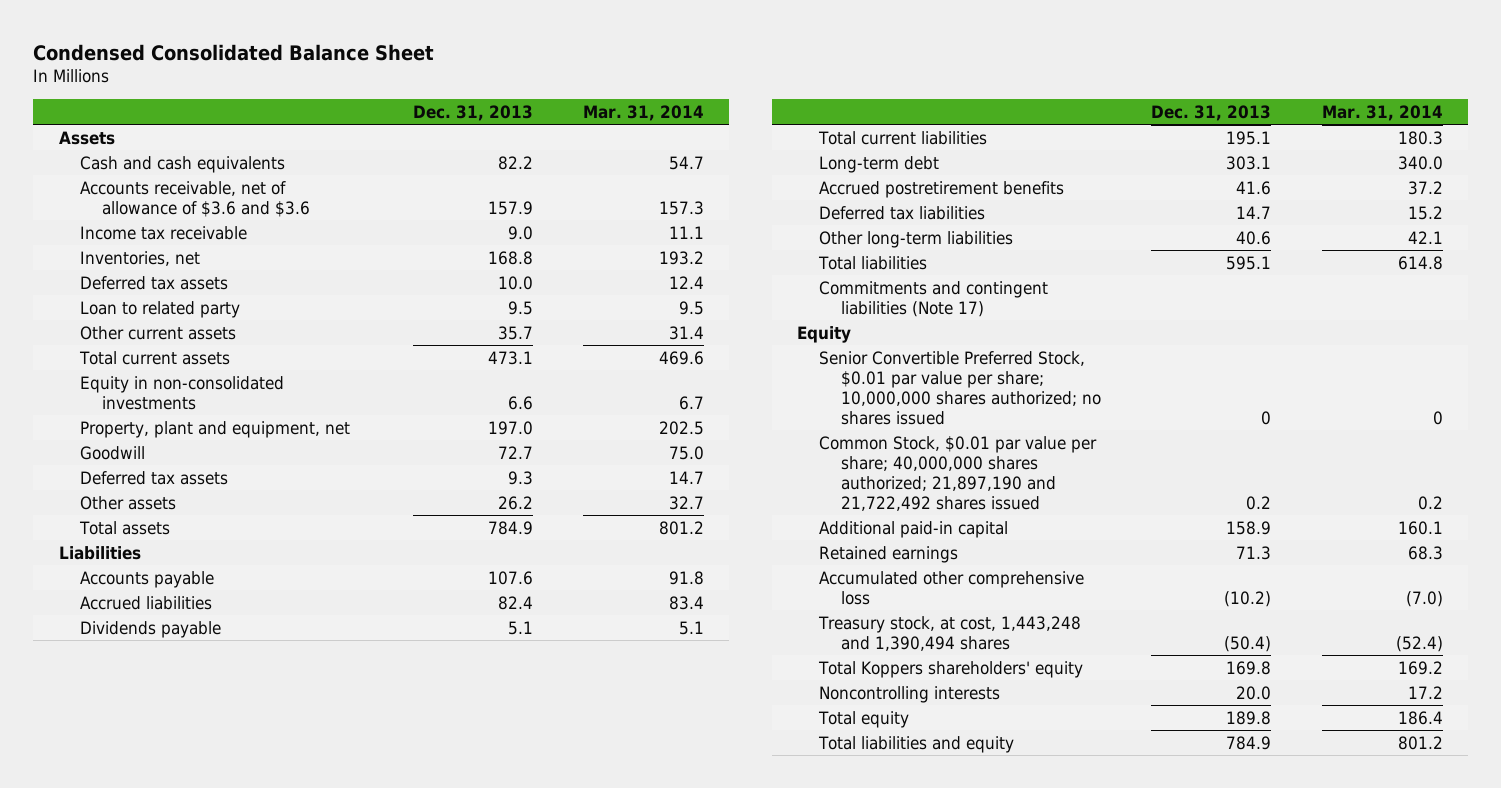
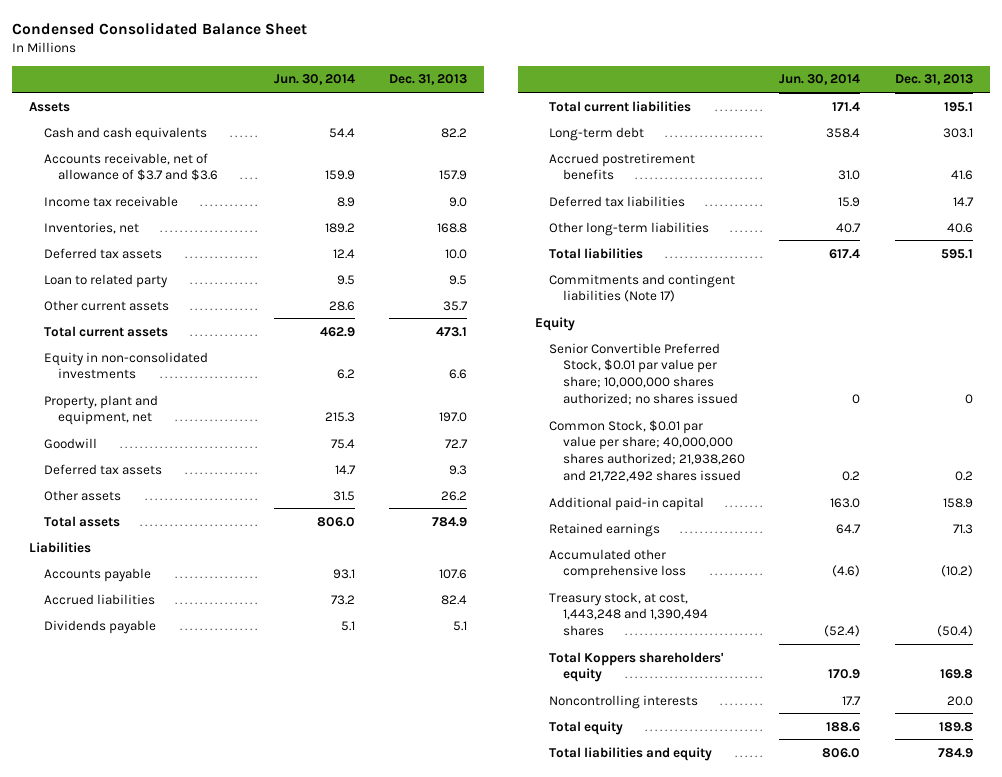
- | Dec. 31, 2013 | Mar. 31, 2014
+ | Jun. 30, 2014 | Dec. 31, 2013
- Accounts receivable, net of allowance of $3.6 and $3.6 | 157.9 | 157.3
+ Accounts receivable, net of allowance of $3.7 and $3.6 | 159.9 | 157.9
- Common Stock, $0.01 par value per share; 40,000,000 shares authorized; 21,897,190 and 21,722,492 shares issued | 0.2 | 0.2
+ Common Stock, $0.01 par value per share; 40,000,000 shares authorized; 21,938,260 and 21,722,492 shares issued | 0.2 | 0.2

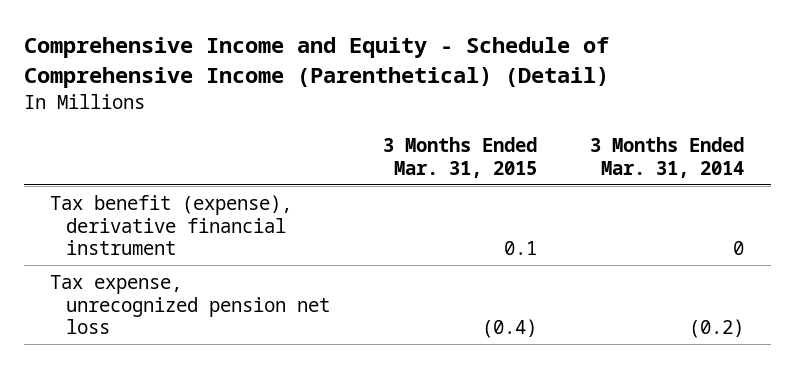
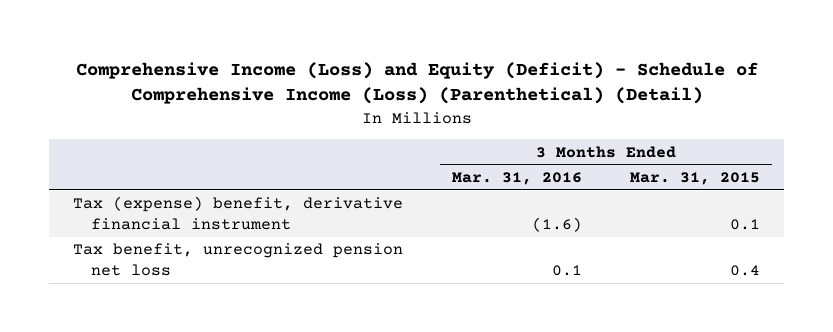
- Comprehensive Income and Equity - Schedule of Comprehensive Income (Parenthetical) (Detail)
+ Comprehensive Income (Loss) and Equity (Deficit) - Schedule of Comprehensive Income (Loss) (Parenthetical) (Detail)
- | 3 Months Ended Mar. 31, 2015 | 3 Months Ended Mar. 31, 2014
+ | 3 Months Ended Mar. 31, 2016 | 3 Months Ended Mar. 31, 2015
- Tax benefit (expense), derivative financial instrument | 0.1 | 0
- Tax expense, unrecognized pension net loss | (0.4) | (0.2)
+ Tax (expense) benefit, derivative financial instrument | (1.6) | 0.1
+ Tax benefit, unrecognized pension net loss | 0.1 | 0.4

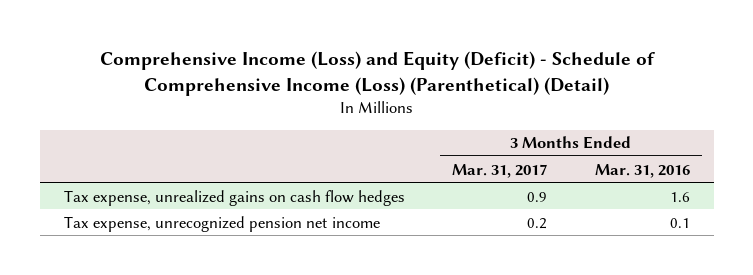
- | 3 Months Ended Mar. 31, 2016 | 3 Months Ended Mar. 31, 2015
+ | 3 Months Ended Mar. 31, 2017 | 3 Months Ended Mar. 31, 2016
- Tax (expense) benefit, derivative financial instrument | (1.6) | 0.1
- Tax benefit, unrecognized pension net loss | 0.1 | 0.4
+ Tax expense, unrealized gains on cash flow hedges | 0.9 | 1.6
+ Tax expense, unrecognized pension net income | 0.2 | 0.1

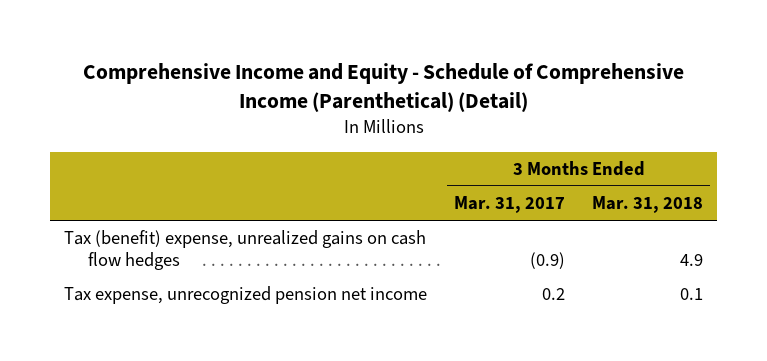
- Comprehensive Income (Loss) and Equity (Deficit) - Schedule of Comprehensive Income (Loss) (Parenthetical) (Detail)
+ Comprehensive Income and Equity - Schedule of Comprehensive Income (Parenthetical) (Detail)
- | 3 Months Ended Mar. 31, 2017 | 3 Months Ended Mar. 31, 2016
+ | 3 Months Ended Mar. 31, 2017 | 3 Months Ended Mar. 31, 2018
- Tax expense, unrealized gains on cash flow hedges | 0.9 | 1.6
+ Tax (benefit) expense, unrealized gains on cash flow hedges | (0.9) | 4.9

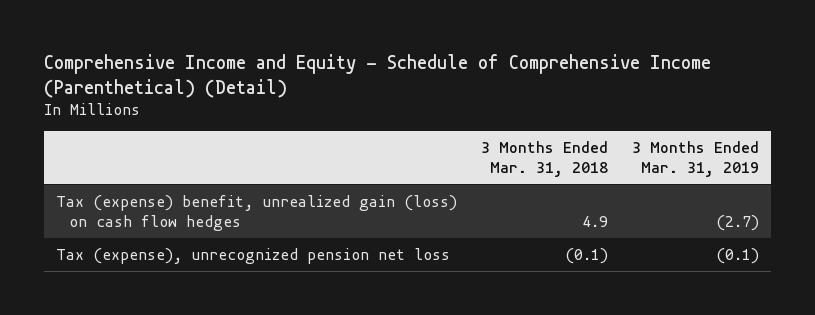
- | 3 Months Ended Mar. 31, 2017 | 3 Months Ended Mar. 31, 2018
+ | 3 Months Ended Mar. 31, 2018 | 3 Months Ended Mar. 31, 2019
- Tax (benefit) expense, unrealized gains on cash flow hedges | (0.9) | 4.9
- Tax expense, unrecognized pension net income | 0.2 | 0.1
+ Tax (expense) benefit, unrealized gain (loss) on cash flow hedges | 4.9 | (2.7)
+ Tax (expense), unrecognized pension net loss | (0.1) | (0.1)

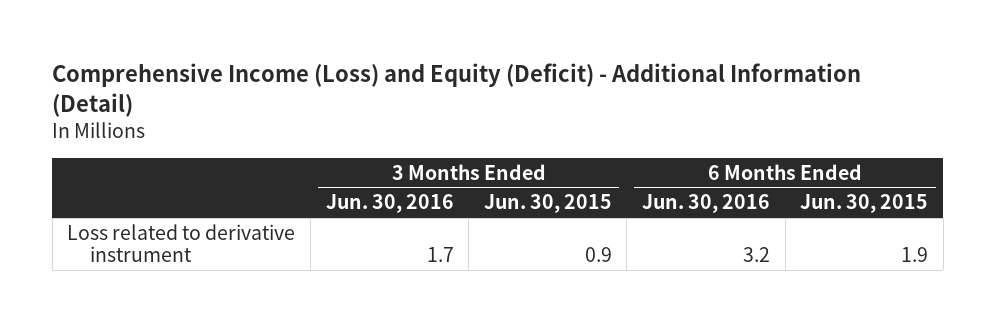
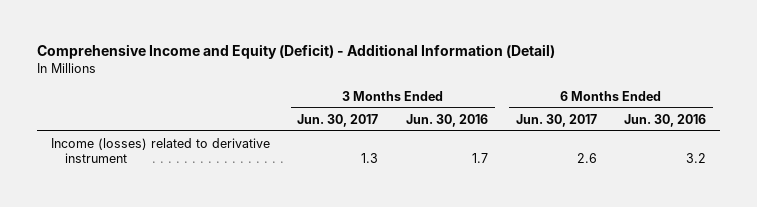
- Comprehensive Income (Loss) and Equity (Deficit) - Additional Information (Detail)
+ Comprehensive Income and Equity (Deficit) - Additional Information (Detail)
- | 3 Months Ended Jun. 30, 2016 | 3 Months Ended Jun. 30, 2015 | 6 Months Ended Jun. 30, 2016 | 6 Months Ended Jun. 30, 2015
+ | 3 Months Ended Jun. 30, 2017 | 3 Months Ended Jun. 30, 2016 | 6 Months Ended Jun. 30, 2017 | 6 Months Ended Jun. 30, 2016
- Loss related to derivative instrument | 1.7 | 0.9 | 3.2 | 1.9
+ Income (losses) related to derivative instrument | 1.3 | 1.7 | 2.6 | 3.2

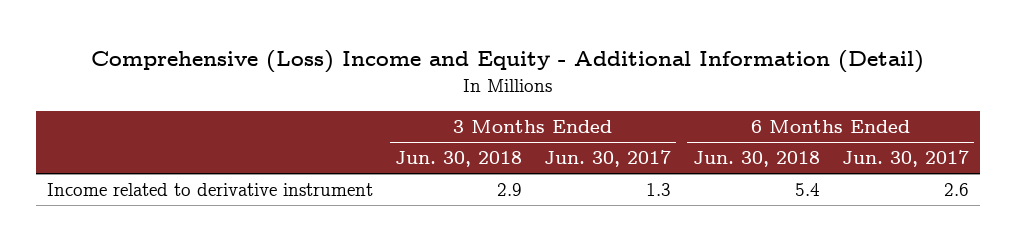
- Comprehensive Income and Equity (Deficit) - Additional Information (Detail)
+ Comprehensive (Loss) Income and Equity - Additional Information (Detail)
- | 3 Months Ended Jun. 30, 2017 | 3 Months Ended Jun. 30, 2016 | 6 Months Ended Jun. 30, 2017 | 6 Months Ended Jun. 30, 2016
+ | 3 Months Ended Jun. 30, 2018 | 3 Months Ended Jun. 30, 2017 | 6 Months Ended Jun. 30, 2018 | 6 Months Ended Jun. 30, 2017
- Income (losses) related to derivative instrument | 1.3 | 1.7 | 2.6 | 3.2
+ Income related to derivative instrument | 2.9 | 1.3 | 5.4 | 2.6

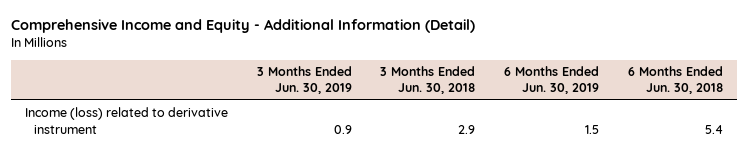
- Comprehensive (Loss) Income and Equity - Additional Information (Detail)
+ Comprehensive Income and Equity - Additional Information (Detail)
- | 3 Months Ended Jun. 30, 2018 | 3 Months Ended Jun. 30, 2017 | 6 Months Ended Jun. 30, 2018 | 6 Months Ended Jun. 30, 2017
+ | 3 Months Ended Jun. 30, 2019 | 3 Months Ended Jun. 30, 2018 | 6 Months Ended Jun. 30, 2019 | 6 Months Ended Jun. 30, 2018
- Income related to derivative instrument | 2.9 | 1.3 | 5.4 | 2.6
+ Income (loss) related to derivative instrument | 0.9 | 2.9 | 1.5 | 5.4

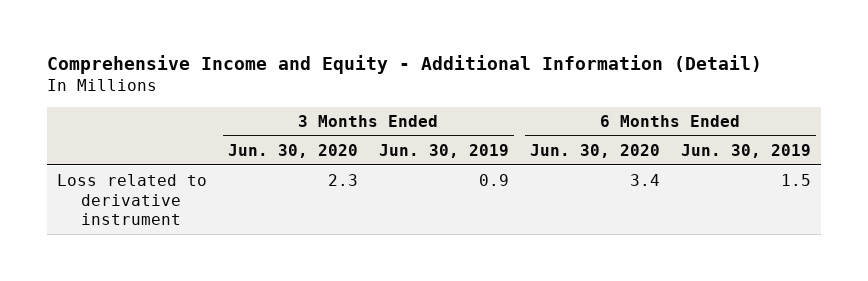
- | 3 Months Ended Jun. 30, 2019 | 3 Months Ended Jun. 30, 2018 | 6 Months Ended Jun. 30, 2019 | 6 Months Ended Jun. 30, 2018
+ | 3 Months Ended Jun. 30, 2020 | 3 Months Ended Jun. 30, 2019 | 6 Months Ended Jun. 30, 2020 | 6 Months Ended Jun. 30, 2019
- Income (loss) related to derivative instrument | 0.9 | 2.9 | 1.5 | 5.4
+ Loss related to derivative instrument | 2.3 | 0.9 | 3.4 | 1.5

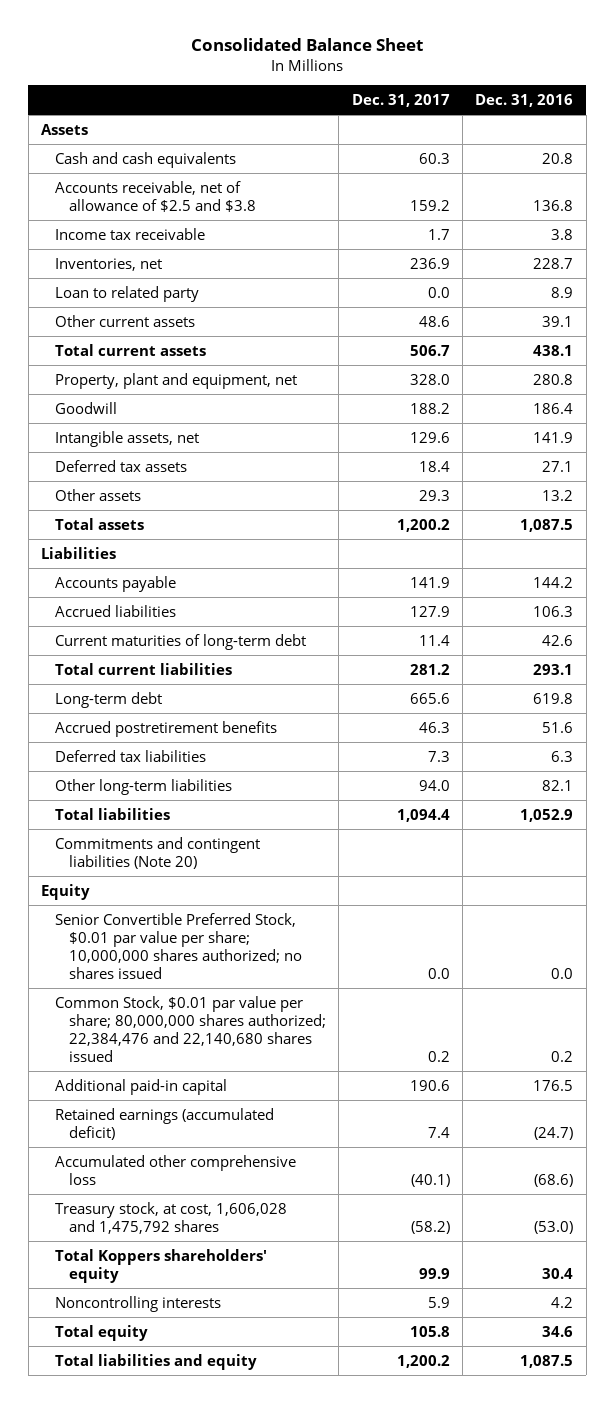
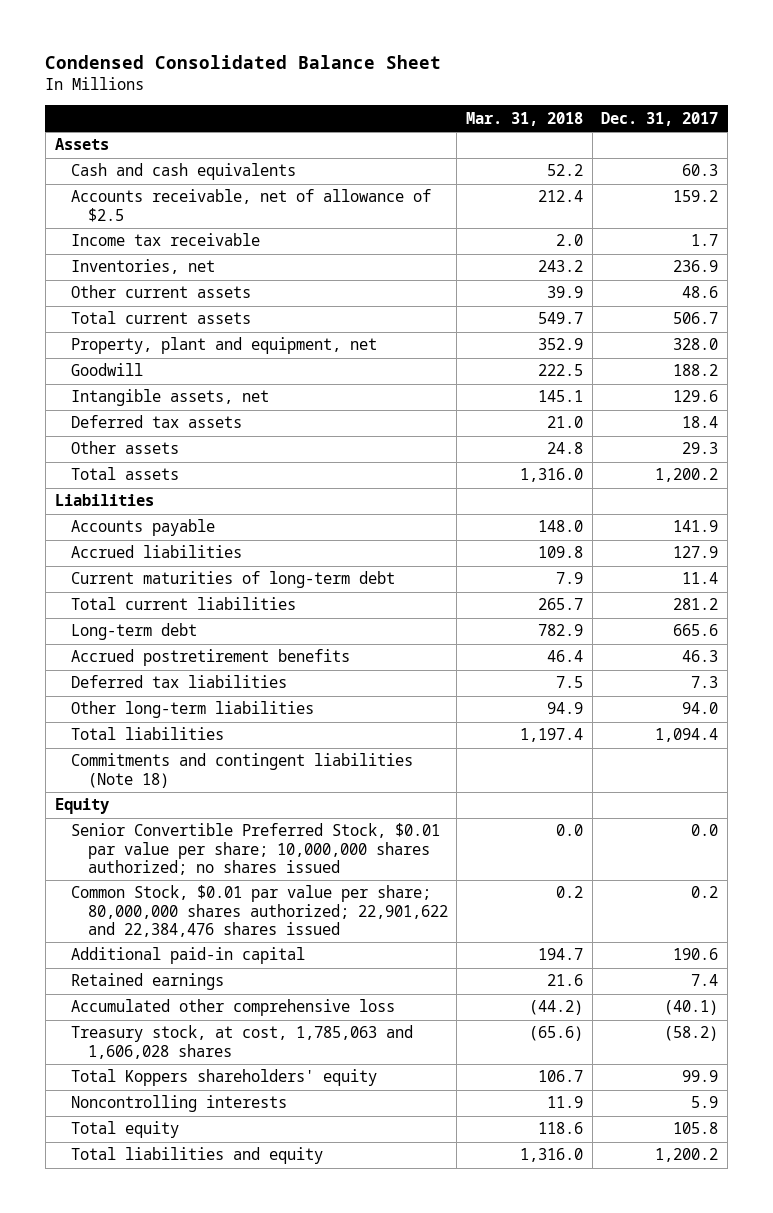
- Consolidated Balance Sheet
+ Condensed Consolidated Balance Sheet
- | Dec. 31, 2017 | Dec. 31, 2016
+ | Mar. 31, 2018 | Dec. 31, 2017
- Accounts receivable, net of allowance of $2.5 and $3.8 | 159.2 | 136.8
+ Accounts receivable, net of allowance of $2.5 | 212.4 | 159.2
- Loan to related party | 0.0 | 8.9
- Commitments and contingent liabilities (Note 20)
+ Commitments and contingent liabilities (Note 18)
- Common Stock, $0.01 par value per share; 80,000,000 shares authorized; 22,384,476 and 22,140,680 shares issued | 0.2 | 0.2
+ Common Stock, $0.01 par value per share; 80,000,000 shares authorized; 22,901,622 and 22,384,476 shares issued | 0.2 | 0.2
- Retained earnings (accumulated deficit) | 7.4 | (24.7)
+ Retained earnings | 21.6 | 7.4
- Treasury stock, at cost, 1,606,028 and 1,475,792 shares | (58.2) | (53.0)
+ Treasury stock, at cost, 1,785,063 and 1,606,028 shares | (65.6) | (58.2)

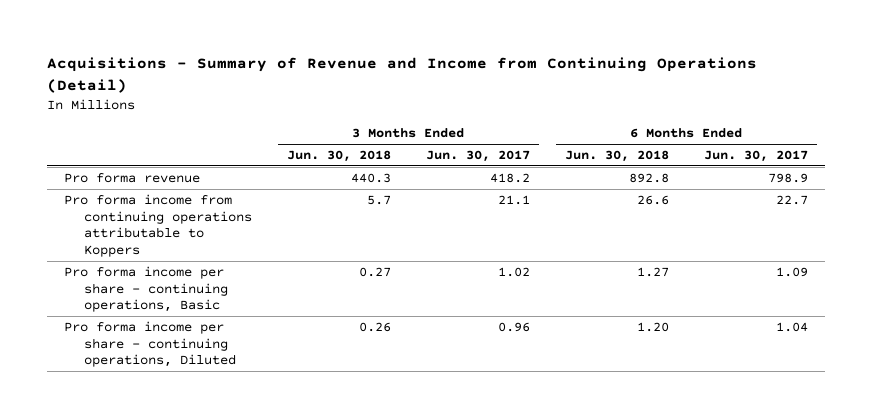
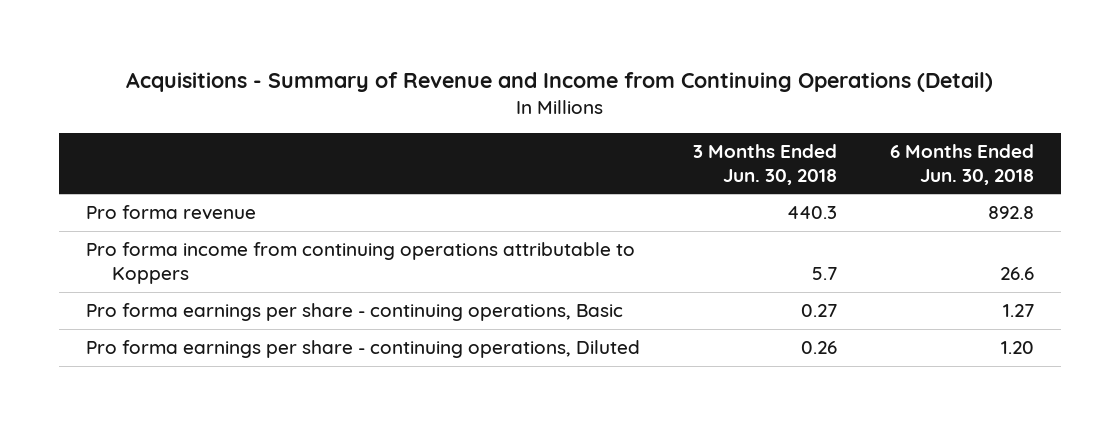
- | 3 Months Ended Jun. 30, 2018 | 3 Months Ended Jun. 30, 2017 | 6 Months Ended Jun. 30, 2018 | 6 Months Ended Jun. 30, 2017
+ | 3 Months Ended Jun. 30, 2018 | 6 Months Ended Jun. 30, 2018
- Pro forma income per share - continuing operations, Basic | 0.27 | 1.02 | 1.27 | 1.09
- Pro forma income per share - continuing operations, Diluted | 0.26 | 0.96 | 1.20 | 1.04
+ Pro forma earnings per share - continuing operations, Basic | 0.27 | 1.27
+ Pro forma earnings per share - continuing operations, Diluted | 0.26 | 1.20

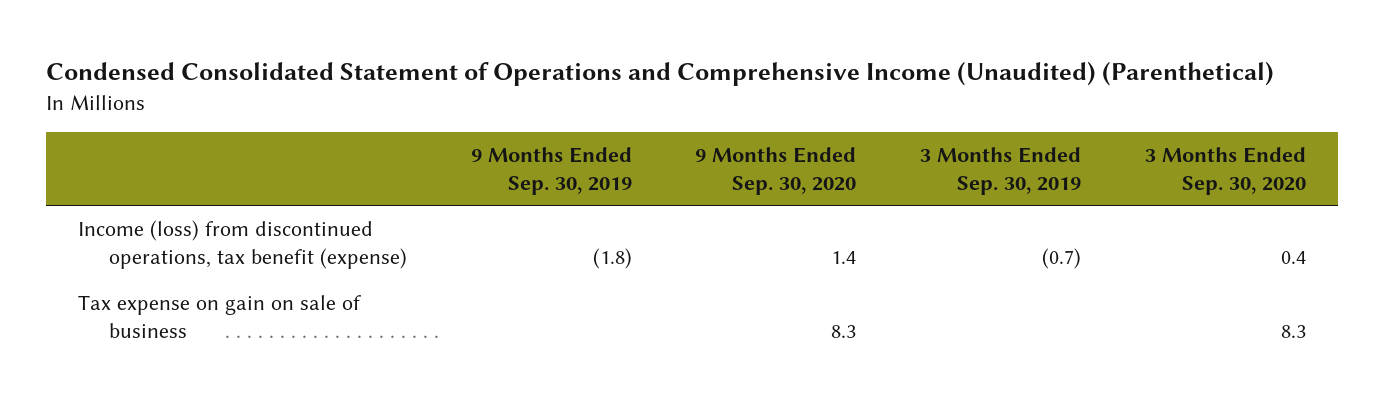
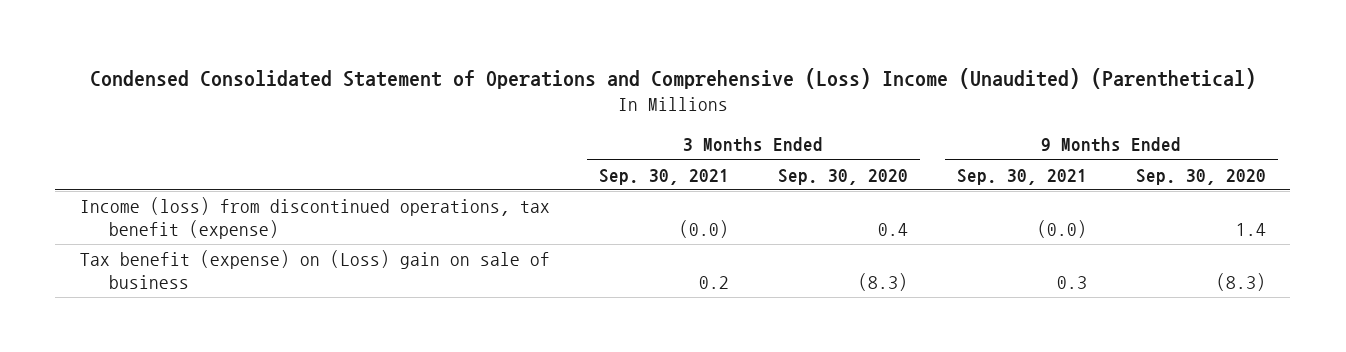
- Condensed Consolidated Statement of Operations and Comprehensive Income (Unaudited) (Parenthetical)
+ Condensed Consolidated Statement of Operations and Comprehensive (Loss) Income (Unaudited) (Parenthetical)
- | 9 Months Ended Sep. 30, 2019 | 9 Months Ended Sep. 30, 2020 | 3 Months Ended Sep. 30, 2019 | 3 Months Ended Sep. 30, 2020
+ | 3 Months Ended Sep. 30, 2021 | 3 Months Ended Sep. 30, 2020 | 9 Months Ended Sep. 30, 2021 | 9 Months Ended Sep. 30, 2020
- Tax expense on gain on sale of business | | 8.3 | | 8.3
+ Tax benefit (expense) on (Loss) gain on sale of business | 0.2 | (8.3) | 0.3 | (8.3)

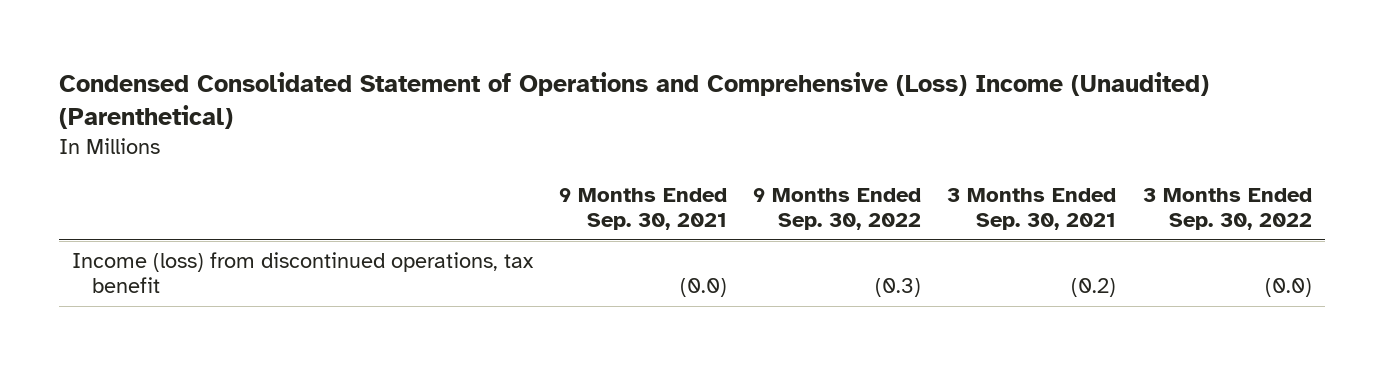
- | 3 Months Ended Sep. 30, 2021 | 3 Months Ended Sep. 30, 2020 | 9 Months Ended Sep. 30, 2021 | 9 Months Ended Sep. 30, 2020
+ | 9 Months Ended Sep. 30, 2021 | 9 Months Ended Sep. 30, 2022 | 3 Months Ended Sep. 30, 2021 | 3 Months Ended Sep. 30, 2022
- Income (loss) from discontinued operations, tax benefit (expense) | (0.0) | 0.4 | (0.0) | 1.4
- Tax benefit (expense) on (Loss) gain on sale of business | 0.2 | (8.3) | 0.3 | (8.3)
+ Income (loss) from discontinued operations, tax benefit | (0.0) | (0.3) | (0.2) | (0.0)

